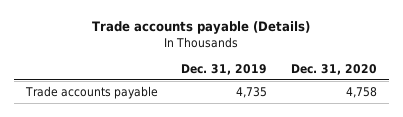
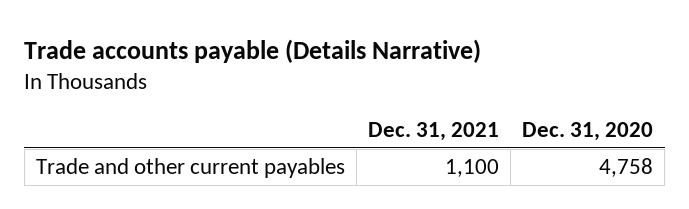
- Trade accounts payable (Details)
+ Trade accounts payable (Details Narrative)
- | Dec. 31, 2019 | Dec. 31, 2020
+ | Dec. 31, 2021 | Dec. 31, 2020
- Trade accounts payable | 4,735 | 4,758
+ Trade and other current payables | 1,100 | 4,758

